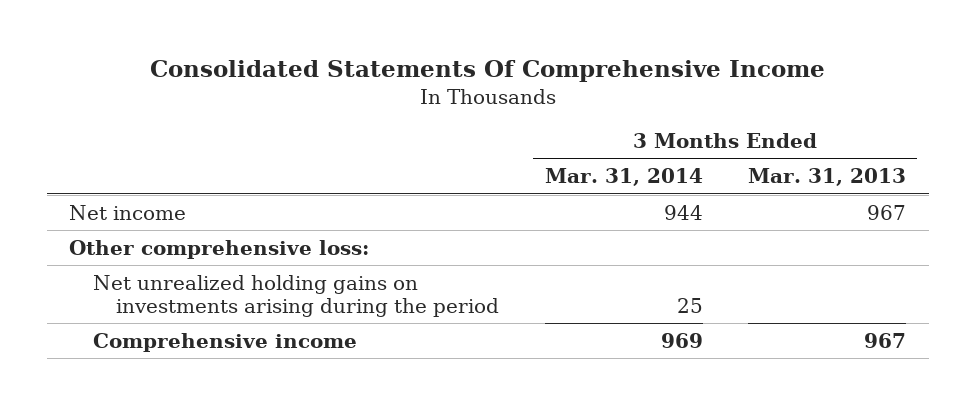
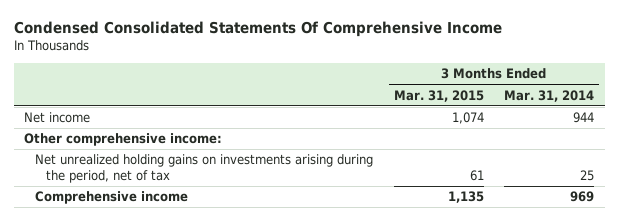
- Consolidated Statements Of Comprehensive Income
+ Condensed Consolidated Statements Of Comprehensive Income
- | 3 Months Ended Mar. 31, 2014 | 3 Months Ended Mar. 31, 2013
+ | 3 Months Ended Mar. 31, 2015 | 3 Months Ended Mar. 31, 2014
- Other comprehensive loss:
- Net unrealized holding gains on investments arising during the period | 25 |
+ Other comprehensive income:
+ Net unrealized holding gains on investments arising during the period, net of tax | 61 | 25

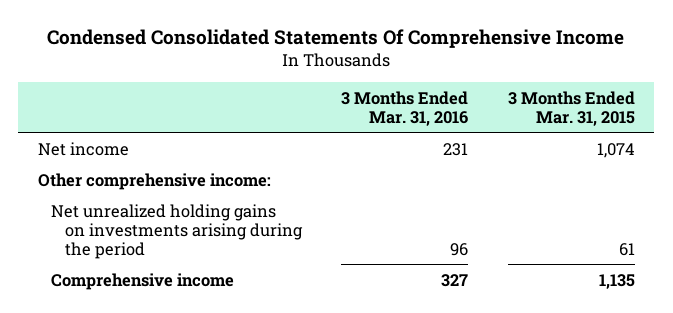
- | 3 Months Ended Mar. 31, 2015 | 3 Months Ended Mar. 31, 2014
+ | 3 Months Ended Mar. 31, 2016 | 3 Months Ended Mar. 31, 2015
- Net unrealized holding gains on investments arising during the period, net of tax | 61 | 25
+ Net unrealized holding gains on investments arising during the period | 96 | 61

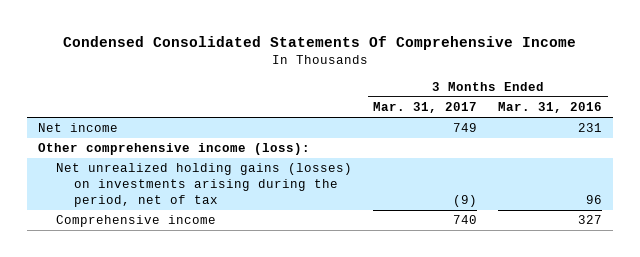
- | 3 Months Ended Mar. 31, 2016 | 3 Months Ended Mar. 31, 2015
+ | 3 Months Ended Mar. 31, 2017 | 3 Months Ended Mar. 31, 2016
- Other comprehensive income:
- Net unrealized holding gains on investments arising during the period | 96 | 61
+ Other comprehensive income (loss):
+ Net unrealized holding gains (losses) on investments arising during the period, net of tax | (9) | 96

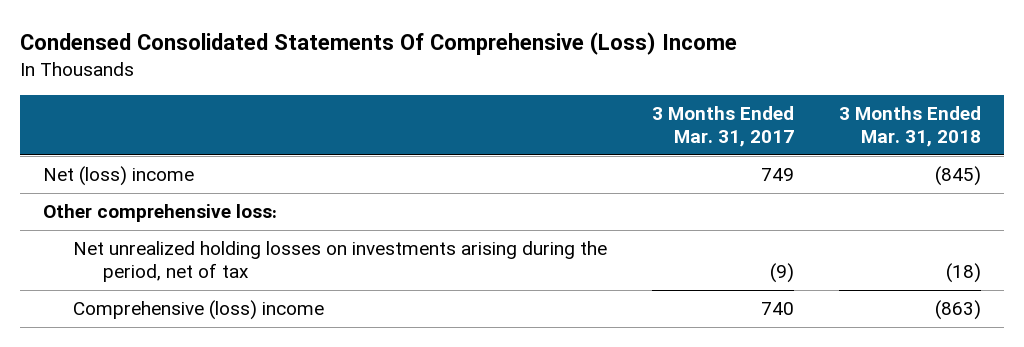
- Condensed Consolidated Statements Of Comprehensive Income
+ Condensed Consolidated Statements Of Comprehensive (Loss) Income
- | 3 Months Ended Mar. 31, 2017 | 3 Months Ended Mar. 31, 2016
+ | 3 Months Ended Mar. 31, 2017 | 3 Months Ended Mar. 31, 2018
- Net income | 749 | 231
- Other comprehensive income (loss):
- Net unrealized holding gains (losses) on investments arising during the period, net of tax | (9) | 96
- Comprehensive income | 740 | 327
+ Net (loss) income | 749 | (845)
+ Other comprehensive loss:
+ Net unrealized holding losses on investments arising during the period, net of tax | (9) | (18)
+ Comprehensive (loss) income | 740 | (863)

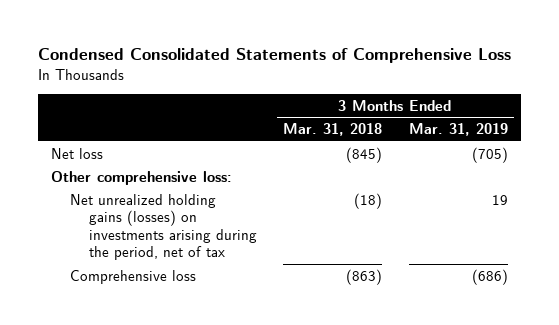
- Condensed Consolidated Statements Of Comprehensive (Loss) Income
+ Condensed Consolidated Statements of Comprehensive Loss
- | 3 Months Ended Mar. 31, 2017 | 3 Months Ended Mar. 31, 2018
+ | 3 Months Ended Mar. 31, 2018 | 3 Months Ended Mar. 31, 2019
- Net (loss) income | 749 | (845)
+ Net loss | (845) | (705)
- Net unrealized holding losses on investments arising during the period, net of tax | (9) | (18)
- Comprehensive (loss) income | 740 | (863)
+ Net unrealized holding gains (losses) on investments arising during the period, net of tax | (18) | 19
+ Comprehensive loss | (863) | (686)

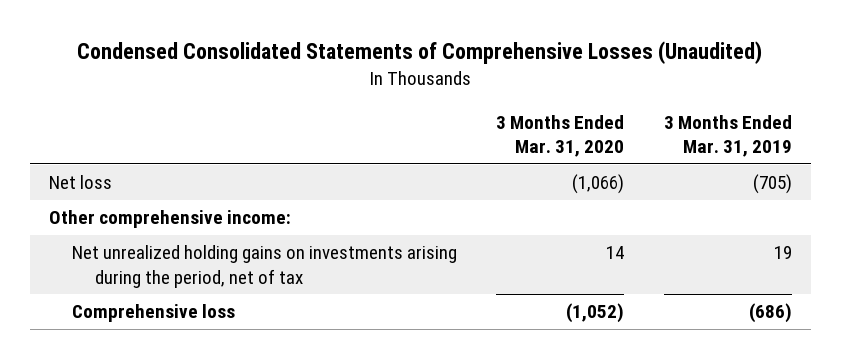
- Condensed Consolidated Statements of Comprehensive Loss
+ Condensed Consolidated Statements of Comprehensive Losses (Unaudited)
- | 3 Months Ended Mar. 31, 2018 | 3 Months Ended Mar. 31, 2019
+ | 3 Months Ended Mar. 31, 2020 | 3 Months Ended Mar. 31, 2019
- Other comprehensive loss:
- Net unrealized holding gains (losses) on investments arising during the period, net of tax | (18) | 19
+ Other comprehensive income:
+ Net unrealized holding gains on investments arising during the period, net of tax | 14 | 19

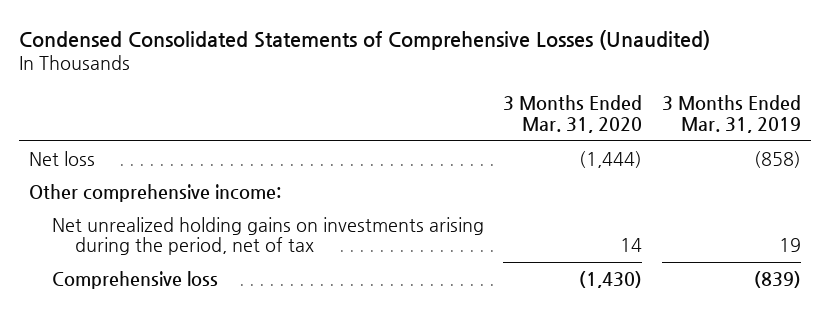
- Net loss | (1,066) | (705)
+ Net loss | (1,444) | (858)
- Comprehensive loss | (1,052) | (686)
+ Comprehensive loss | (1,430) | (839)

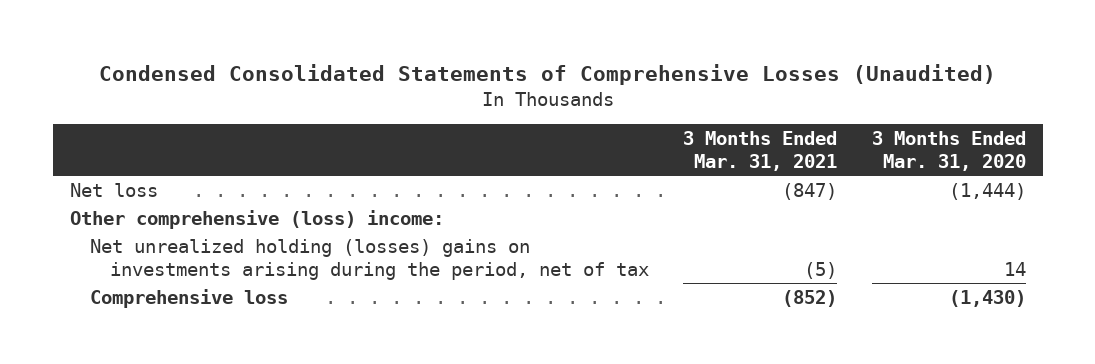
- | 3 Months Ended Mar. 31, 2020 | 3 Months Ended Mar. 31, 2019
+ | 3 Months Ended Mar. 31, 2021 | 3 Months Ended Mar. 31, 2020
- Other comprehensive income:
- Net unrealized holding gains on investments arising during the period, net of tax | 14 | 19
+ Other comprehensive (loss) income:
+ Net unrealized holding (losses) gains on investments arising during the period, net of tax | (5) | 14

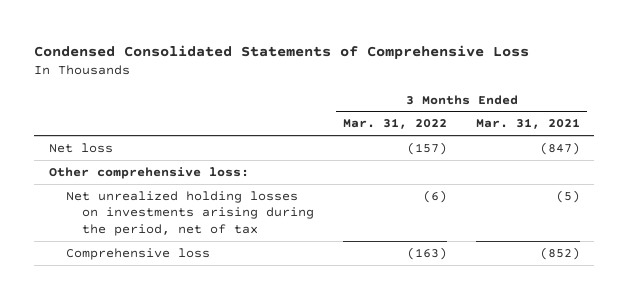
- Condensed Consolidated Statements of Comprehensive Losses (Unaudited)
+ Condensed Consolidated Statements of Comprehensive Loss
- | 3 Months Ended Mar. 31, 2021 | 3 Months Ended Mar. 31, 2020
+ | 3 Months Ended Mar. 31, 2022 | 3 Months Ended Mar. 31, 2021
- Other comprehensive (loss) income:
- Net unrealized holding (losses) gains on investments arising during the period, net of tax | (5) | 14
+ Other comprehensive loss:
+ Net unrealized holding losses on investments arising during the period, net of tax | (6) | (5)

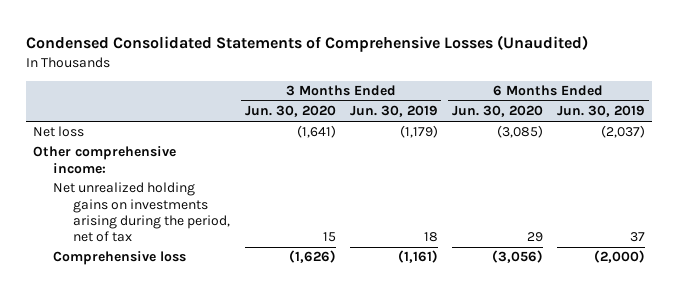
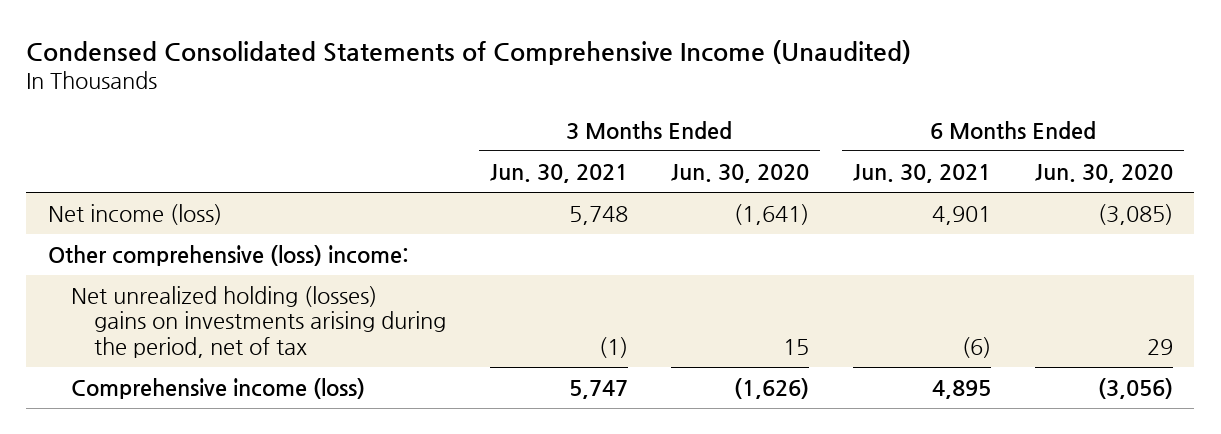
- Condensed Consolidated Statements of Comprehensive Losses (Unaudited)
+ Condensed Consolidated Statements of Comprehensive Income (Unaudited)
- | 3 Months Ended Jun. 30, 2020 | 3 Months Ended Jun. 30, 2019 | 6 Months Ended Jun. 30, 2020 | 6 Months Ended Jun. 30, 2019
+ | 3 Months Ended Jun. 30, 2021 | 3 Months Ended Jun. 30, 2020 | 6 Months Ended Jun. 30, 2021 | 6 Months Ended Jun. 30, 2020
- Net loss | (1,641) | (1,179) | (3,085) | (2,037)
- Other comprehensive income:
- Net unrealized holding gains on investments arising during the period, net of tax | 15 | 18 | 29 | 37
- Comprehensive loss | (1,626) | (1,161) | (3,056) | (2,000)
+ Net income (loss) | 5,748 | (1,641) | 4,901 | (3,085)
+ Other comprehensive (loss) income:
+ Net unrealized holding (losses) gains on investments arising during the period, net of tax | (1) | 15 | (6) | 29
+ Comprehensive income (loss) | 5,747 | (1,626) | 4,895 | (3,056)

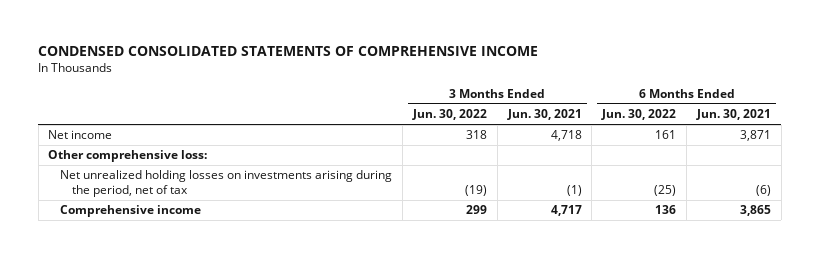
- Condensed Consolidated Statements of Comprehensive Income (Unaudited)
+ CONDENSED CONSOLIDATED STATEMENTS OF COMPREHENSIVE INCOME
- | 3 Months Ended Jun. 30, 2021 | 3 Months Ended Jun. 30, 2020 | 6 Months Ended Jun. 30, 2021 | 6 Months Ended Jun. 30, 2020
+ | 3 Months Ended Jun. 30, 2022 | 3 Months Ended Jun. 30, 2021 | 6 Months Ended Jun. 30, 2022 | 6 Months Ended Jun. 30, 2021
- Net income (loss) | 5,748 | (1,641) | 4,901 | (3,085)
- Other comprehensive (loss) income:
- Net unrealized holding (losses) gains on investments arising during the period, net of tax | (1) | 15 | (6) | 29
- Comprehensive income (loss) | 5,747 | (1,626) | 4,895 | (3,056)
+ Net income | 318 | 4,718 | 161 | 3,871
+ Other comprehensive loss:
+ Net unrealized holding losses on investments arising during the period, net of tax | (19) | (1) | (25) | (6)
+ Comprehensive income | 299 | 4,717 | 136 | 3,865

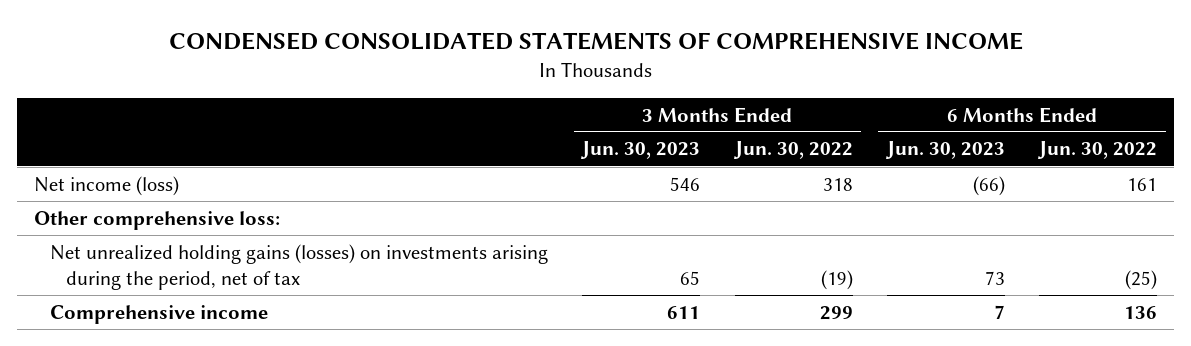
- | 3 Months Ended Jun. 30, 2022 | 3 Months Ended Jun. 30, 2021 | 6 Months Ended Jun. 30, 2022 | 6 Months Ended Jun. 30, 2021
+ | 3 Months Ended Jun. 30, 2023 | 3 Months Ended Jun. 30, 2022 | 6 Months Ended Jun. 30, 2023 | 6 Months Ended Jun. 30, 2022
- Net income | 318 | 4,718 | 161 | 3,871
+ Net income (loss) | 546 | 318 | (66) | 161
- Net unrealized holding losses on investments arising during the period, net of tax | (19) | (1) | (25) | (6)
+ Net unrealized holding gains (losses) on investments arising during the period, net of tax | 65 | (19) | 73 | (25)

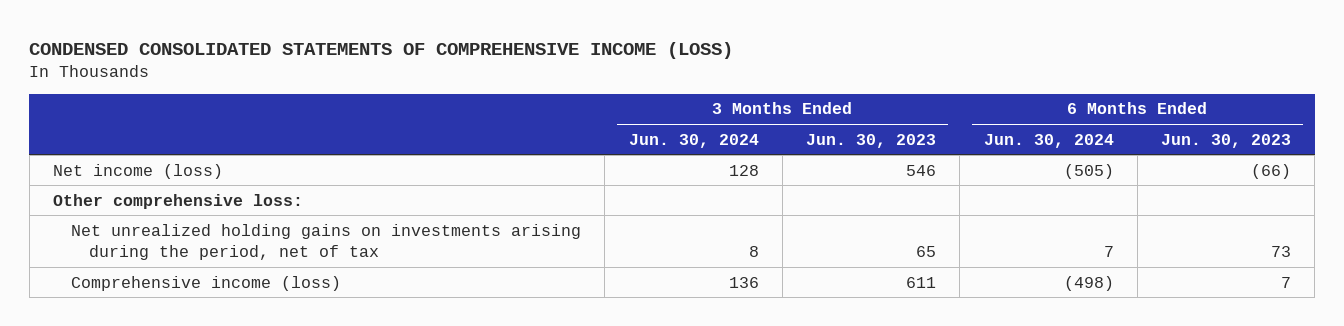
- CONDENSED CONSOLIDATED STATEMENTS OF COMPREHENSIVE INCOME
+ CONDENSED CONSOLIDATED STATEMENTS OF COMPREHENSIVE INCOME (LOSS)
- | 3 Months Ended Jun. 30, 2023 | 3 Months Ended Jun. 30, 2022 | 6 Months Ended Jun. 30, 2023 | 6 Months Ended Jun. 30, 2022
+ | 3 Months Ended Jun. 30, 2024 | 3 Months Ended Jun. 30, 2023 | 6 Months Ended Jun. 30, 2024 | 6 Months Ended Jun. 30, 2023
- Net unrealized holding gains (losses) on investments arising during the period, net of tax | 65 | (19) | 73 | (25)
- Comprehensive income | 611 | 299 | 7 | 136
+ Net unrealized holding gains on investments arising during the period, net of tax | 8 | 65 | 7 | 73
+ Comprehensive income (loss) | 136 | 611 | (498) | 7

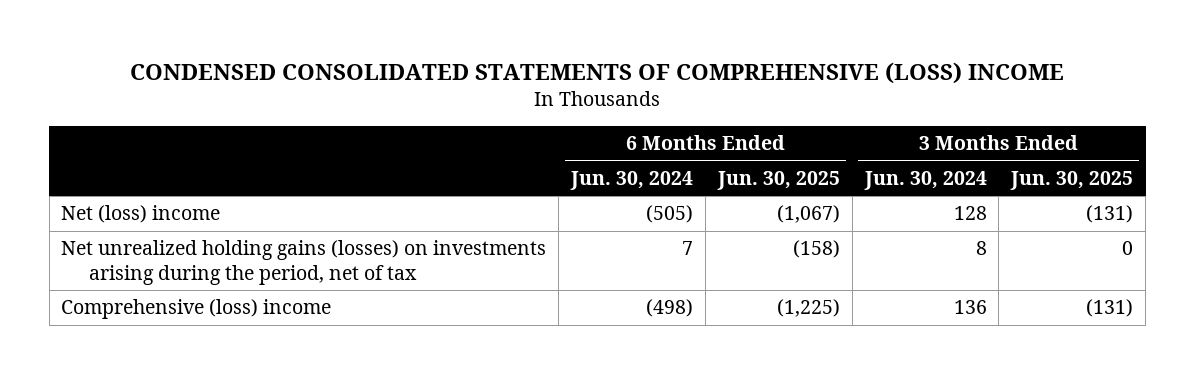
- CONDENSED CONSOLIDATED STATEMENTS OF COMPREHENSIVE INCOME (LOSS)
+ CONDENSED CONSOLIDATED STATEMENTS OF COMPREHENSIVE (LOSS) INCOME
- | 3 Months Ended Jun. 30, 2024 | 3 Months Ended Jun. 30, 2023 | 6 Months Ended Jun. 30, 2024 | 6 Months Ended Jun. 30, 2023
+ | 6 Months Ended Jun. 30, 2024 | 6 Months Ended Jun. 30, 2025 | 3 Months Ended Jun. 30, 2024 | 3 Months Ended Jun. 30, 2025
- Net income (loss) | 128 | 546 | (505) | (66)
- Other comprehensive loss:
- Net unrealized holding gains on investments arising during the period, net of tax | 8 | 65 | 7 | 73
- Comprehensive income (loss) | 136 | 611 | (498) | 7
+ Net (loss) income | (505) | (1,067) | 128 | (131)
+ Net unrealized holding gains (losses) on investments arising during the period, net of tax | 7 | (158) | 8 | 0
+ Comprehensive (loss) income | (498) | (1,225) | 136 | (131)

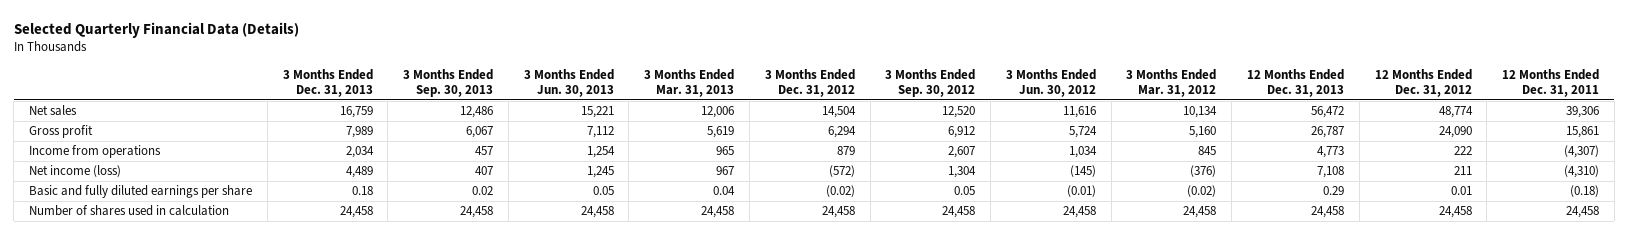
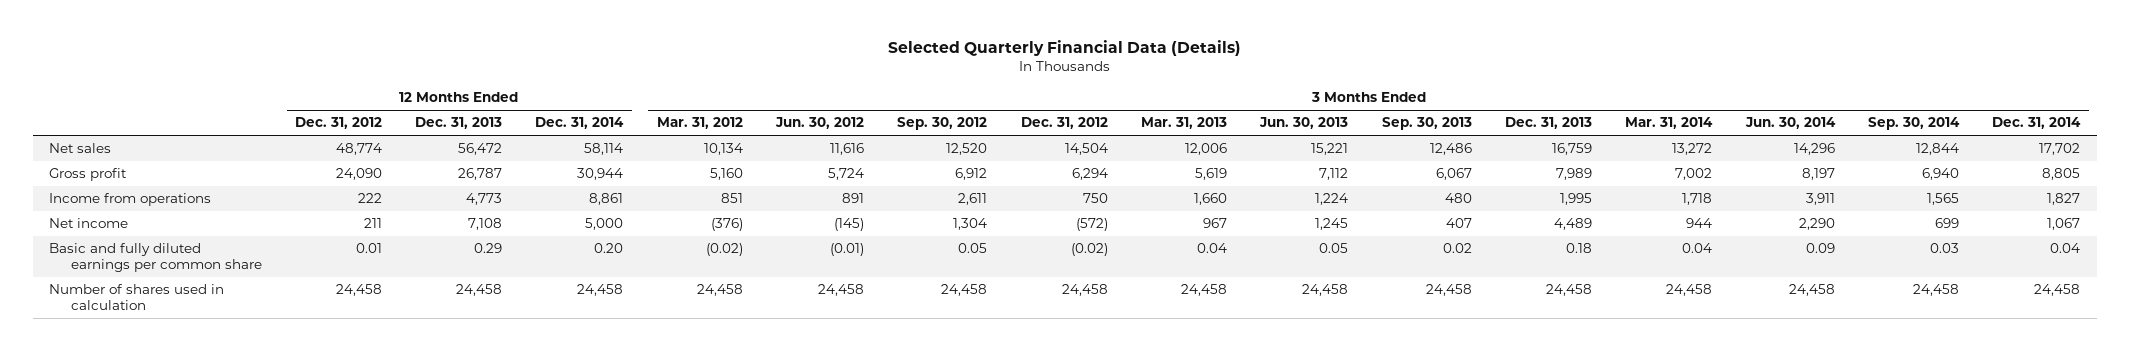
- | 3 Months Ended Dec. 31, 2013 | 3 Months Ended Sep. 30, 2013 | 3 Months Ended Jun. 30, 2013 | 3 Months Ended Mar. 31, 2013 | 3 Months Ended Dec. 31, 2012 | 3 Months Ended Sep. 30, 2012 | 3 Months Ended Jun. 30, 2012 | 3 Months Ended Mar. 31, 2012 | 12 Months Ended Dec. 31, 2013 | 12 Months Ended Dec. 31, 2012 | 12 Months Ended Dec. 31, 2011
+ | 12 Months Ended Dec. 31, 2012 | 12 Months Ended Dec. 31, 2013 | 12 Months Ended Dec. 31, 2014 | 3 Months Ended Mar. 31, 2012 | 3 Months Ended Jun. 30, 2012 | 3 Months Ended Sep. 30, 2012 | 3 Months Ended Dec. 31, 2012 | 3 Months Ended Mar. 31, 2013 | 3 Months Ended Jun. 30, 2013 | 3 Months Ended Sep. 30, 2013 | 3 Months Ended Dec. 31, 2013 | 3 Months Ended Mar. 31, 2014 | 3 Months Ended Jun. 30, 2014 | 3 Months Ended Sep. 30, 2014 | 3 Months Ended Dec. 31, 2014
- Income from operations | 2,034 | 457 | 1,254 | 965 | 879 | 2,607 | 1,034 | 845 | 4,773 | 222 | (4,307)
- Net income (loss) | 4,489 | 407 | 1,245 | 967 | (572) | 1,304 | (145) | (376) | 7,108 | 211 | (4,310)
- Basic and fully diluted earnings per share | 0.18 | 0.02 | 0.05 | 0.04 | (0.02) | 0.05 | (0.01) | (0.02) | 0.29 | 0.01 | (0.18)
+ Income from operations | 222 | 4,773 | 8,861 | 851 | 891 | 2,611 | 750 | 1,660 | 1,224 | 480 | 1,995 | 1,718 | 3,911 | 1,565 | 1,827
+ Net income | 211 | 7,108 | 5,000 | (376) | (145) | 1,304 | (572) | 967 | 1,245 | 407 | 4,489 | 944 | 2,290 | 699 | 1,067
+ Basic and fully diluted earnings per common share | 0.01 | 0.29 | 0.20 | (0.02) | (0.01) | 0.05 | (0.02) | 0.04 | 0.05 | 0.02 | 0.18 | 0.04 | 0.09 | 0.03 | 0.04

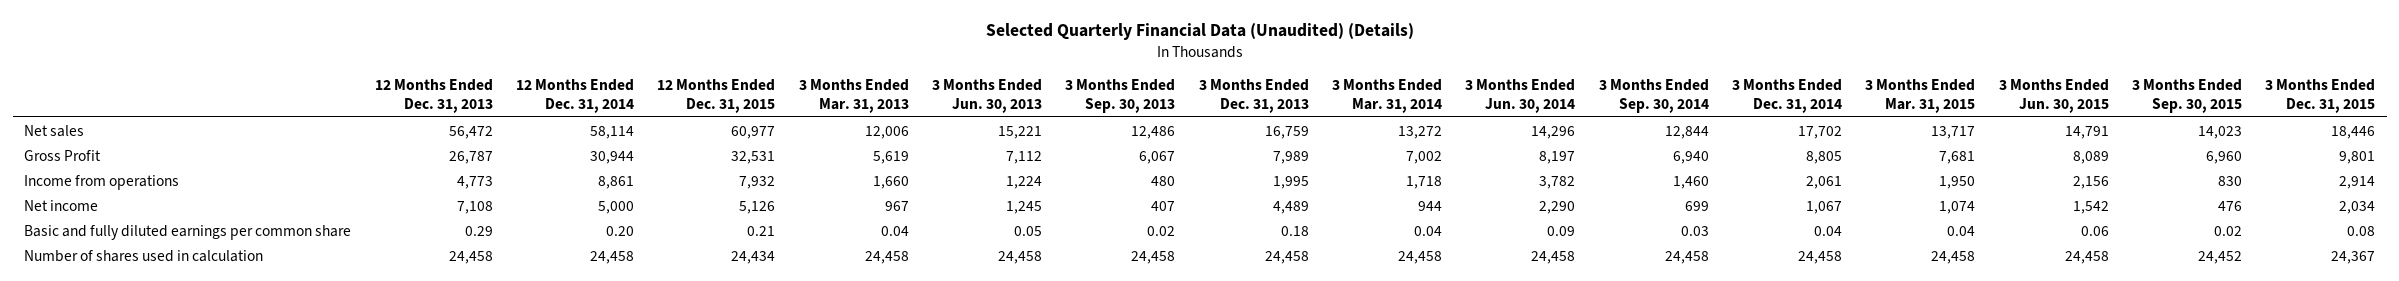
- Selected Quarterly Financial Data (Details)
+ Selected Quarterly Financial Data (Unaudited) (Details)
- | 12 Months Ended Dec. 31, 2012 | 12 Months Ended Dec. 31, 2013 | 12 Months Ended Dec. 31, 2014 | 3 Months Ended Mar. 31, 2012 | 3 Months Ended Jun. 30, 2012 | 3 Months Ended Sep. 30, 2012 | 3 Months Ended Dec. 31, 2012 | 3 Months Ended Mar. 31, 2013 | 3 Months Ended Jun. 30, 2013 | 3 Months Ended Sep. 30, 2013 | 3 Months Ended Dec. 31, 2013 | 3 Months Ended Mar. 31, 2014 | 3 Months Ended Jun. 30, 2014 | 3 Months Ended Sep. 30, 2014 | 3 Months Ended Dec. 31, 2014
+ | 12 Months Ended Dec. 31, 2013 | 12 Months Ended Dec. 31, 2014 | 12 Months Ended Dec. 31, 2015 | 3 Months Ended Mar. 31, 2013 | 3 Months Ended Jun. 30, 2013 | 3 Months Ended Sep. 30, 2013 | 3 Months Ended Dec. 31, 2013 | 3 Months Ended Mar. 31, 2014 | 3 Months Ended Jun. 30, 2014 | 3 Months Ended Sep. 30, 2014 | 3 Months Ended Dec. 31, 2014 | 3 Months Ended Mar. 31, 2015 | 3 Months Ended Jun. 30, 2015 | 3 Months Ended Sep. 30, 2015 | 3 Months Ended Dec. 31, 2015
- Gross profit | 24,090 | 26,787 | 30,944 | 5,160 | 5,724 | 6,912 | 6,294 | 5,619 | 7,112 | 6,067 | 7,989 | 7,002 | 8,197 | 6,940 | 8,805
- Income from operations | 222 | 4,773 | 8,861 | 851 | 891 | 2,611 | 750 | 1,660 | 1,224 | 480 | 1,995 | 1,718 | 3,911 | 1,565 | 1,827
+ Gross Profit | 26,787 | 30,944 | 32,531 | 5,619 | 7,112 | 6,067 | 7,989 | 7,002 | 8,197 | 6,940 | 8,805 | 7,681 | 8,089 | 6,960 | 9,801
+ Income from operations | 4,773 | 8,861 | 7,932 | 1,660 | 1,224 | 480 | 1,995 | 1,718 | 3,782 | 1,460 | 2,061 | 1,950 | 2,156 | 830 | 2,914

